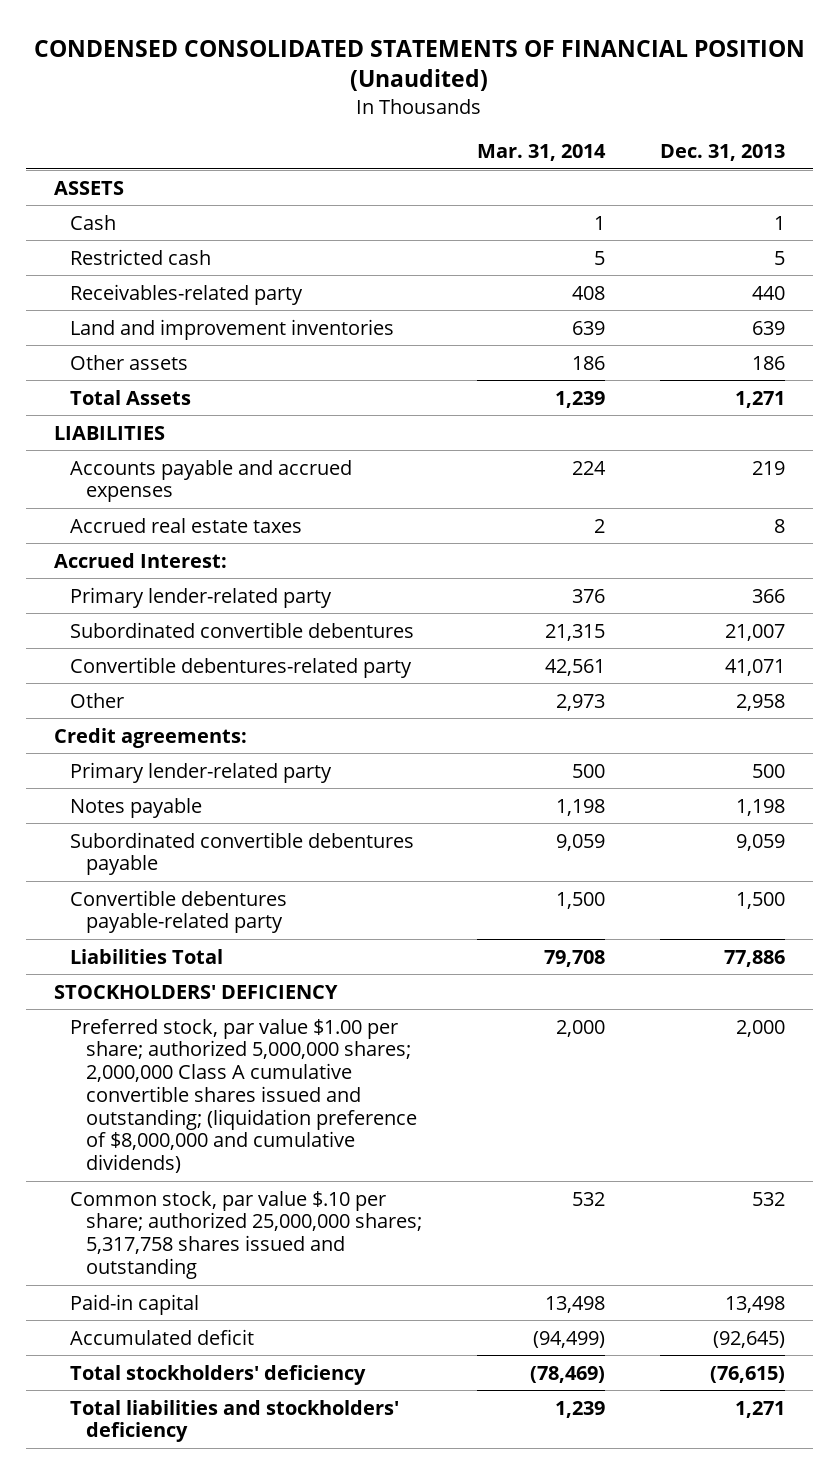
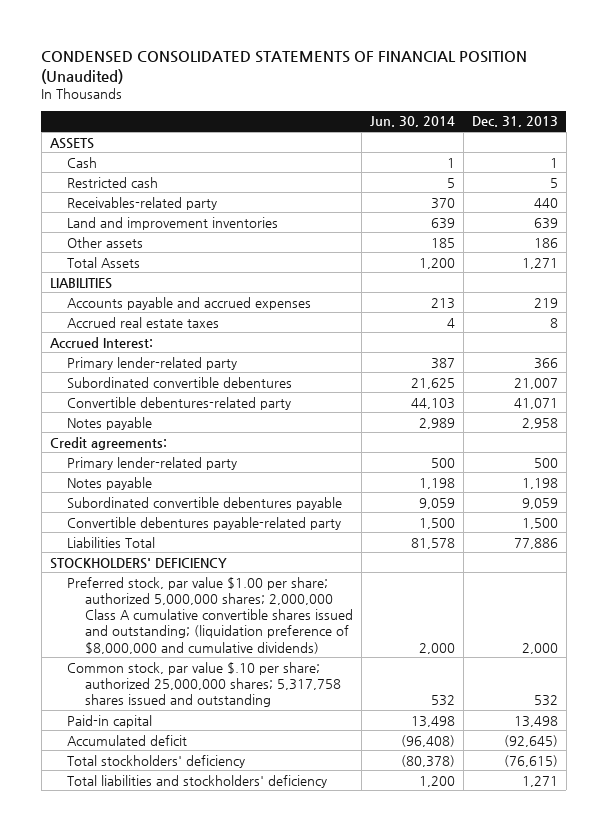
- | Mar. 31, 2014 | Dec. 31, 2013
+ | Jun. 30, 2014 | Dec. 31, 2013
- Other | 2,973 | 2,958
+ Notes payable | 2,989 | 2,958

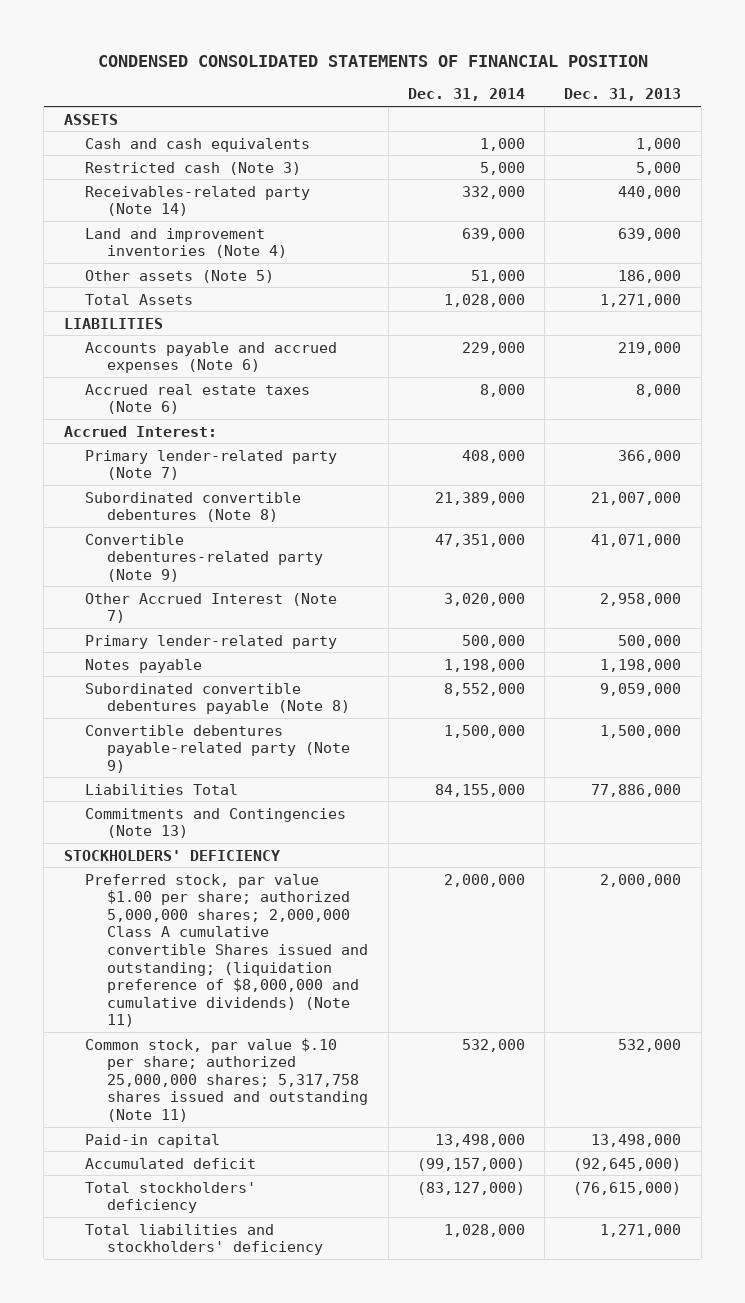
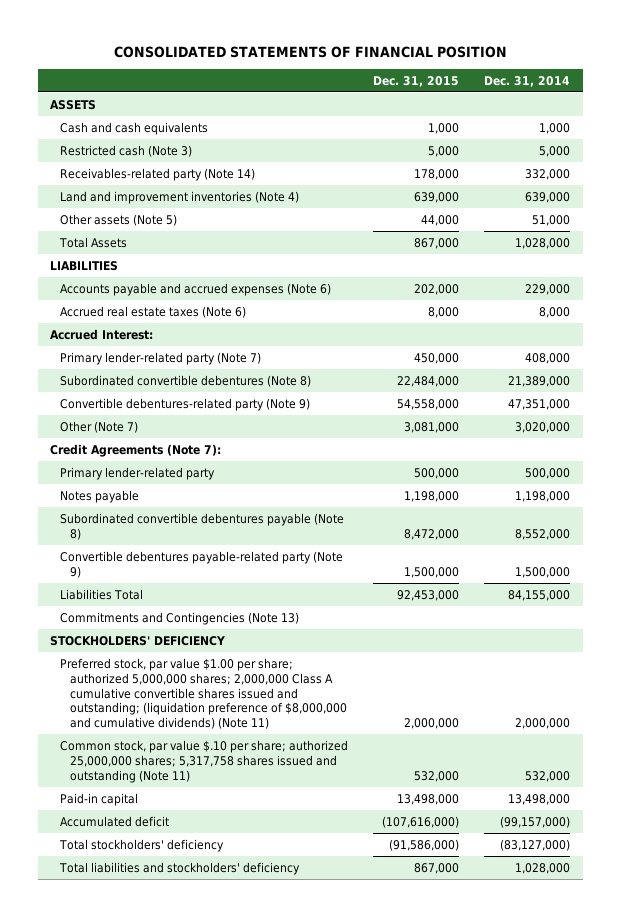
- CONDENSED CONSOLIDATED STATEMENTS OF FINANCIAL POSITION
+ CONSOLIDATED STATEMENTS OF FINANCIAL POSITION
- | Dec. 31, 2014 | Dec. 31, 2013
+ | Dec. 31, 2015 | Dec. 31, 2014
- Other Accrued Interest (Note 7) | 3,020,000 | 2,958,000
+ Other (Note 7) | 3,081,000 | 3,020,000
+ Credit Agreements (Note 7):
- Preferred stock, par value $1.00 per share; authorized 5,000,000 shares; 2,000,000 Class A cumulative convertible Shares issued and outstanding; (liquidation preference of $8,000,000 and cumulative dividends) (Note 11) | 2,000,000 | 2,000,000
+ Preferred stock, par value $1.00 per share; authorized 5,000,000 shares; 2,000,000 Class A cumulative convertible shares issued and outstanding; (liquidation preference of $8,000,000 and cumulative dividends) (Note 11) | 2,000,000 | 2,000,000

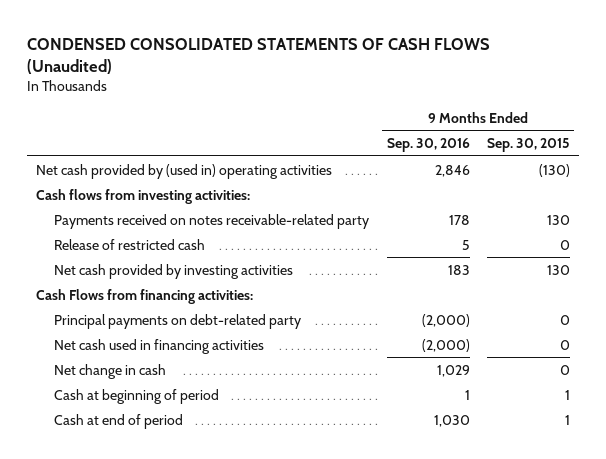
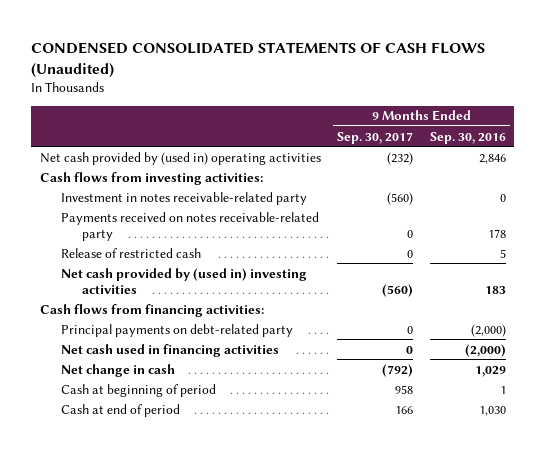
- | 9 Months Ended Sep. 30, 2016 | 9 Months Ended Sep. 30, 2015
+ | 9 Months Ended Sep. 30, 2017 | 9 Months Ended Sep. 30, 2016
+ Investment in notes receivable-related party | (560) | 0
- Net cash provided by investing activities | 183 | 130
- Cash Flows from financing activities:
+ Net cash provided by (used in) investing activities | (560) | 183
+ Cash flows from financing activities:

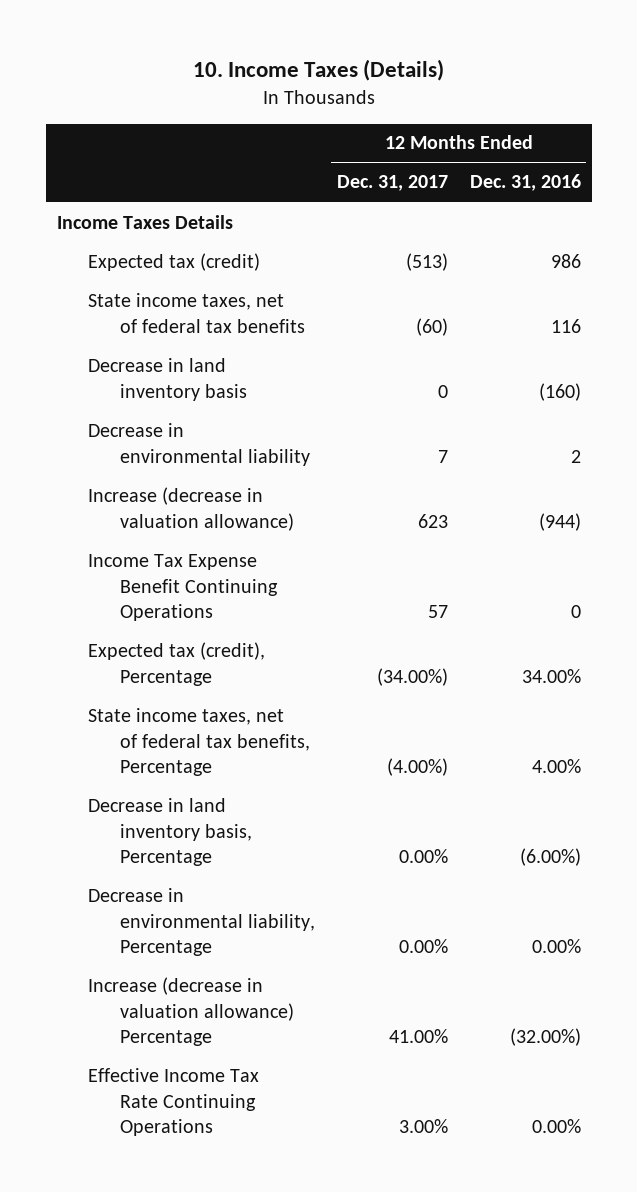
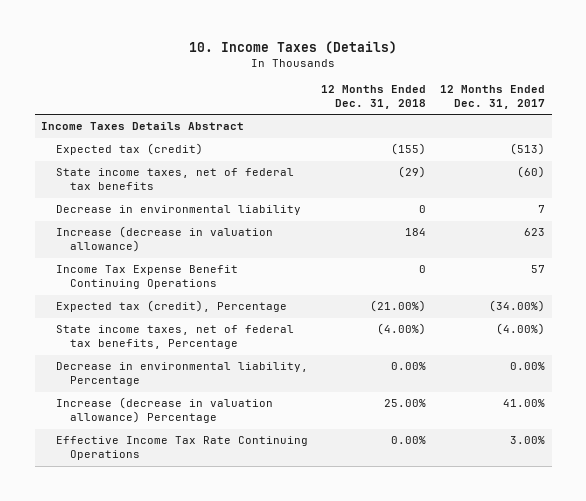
- | 12 Months Ended Dec. 31, 2017 | 12 Months Ended Dec. 31, 2016
+ | 12 Months Ended Dec. 31, 2018 | 12 Months Ended Dec. 31, 2017
- Income Taxes Details
+ Income Taxes Details Abstract
- Decrease in land inventory basis | 0 | (160)
- Decrease in land inventory basis, Percentage | 0.00% | (6.00%)

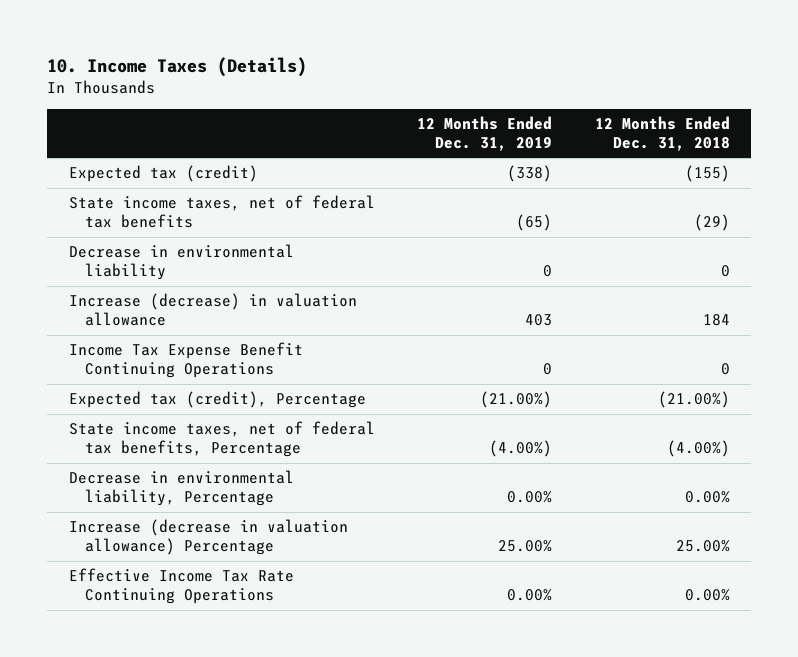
- | 12 Months Ended Dec. 31, 2018 | 12 Months Ended Dec. 31, 2017
+ | 12 Months Ended Dec. 31, 2019 | 12 Months Ended Dec. 31, 2018
- Income Taxes Details Abstract
- Increase (decrease in valuation allowance) | 184 | 623
+ Increase (decrease) in valuation allowance | 403 | 184

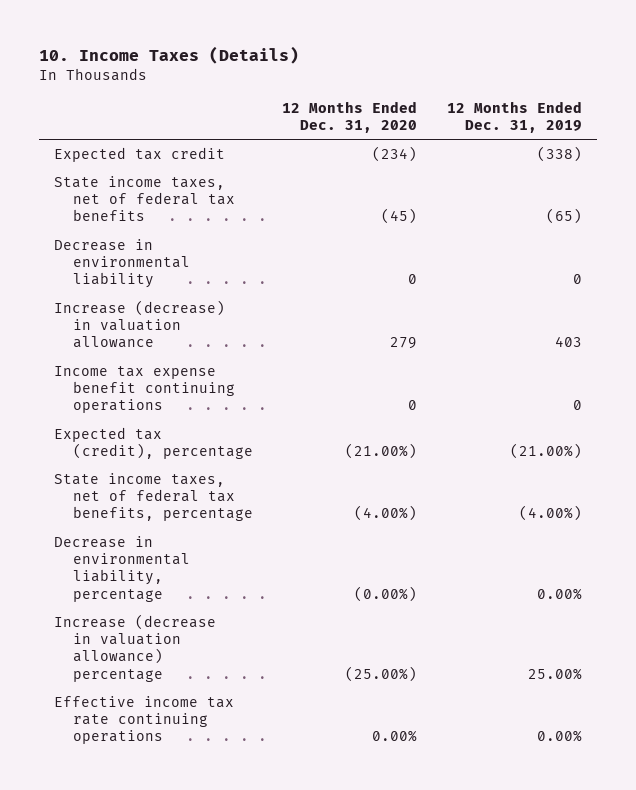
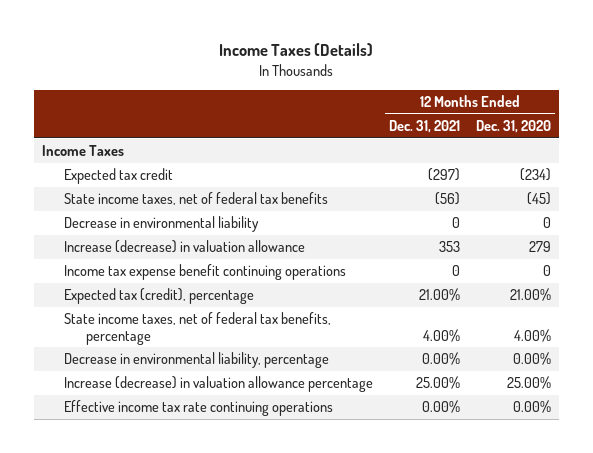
- 10. Income Taxes (Details)
+ Income Taxes (Details)
- | 12 Months Ended Dec. 31, 2020 | 12 Months Ended Dec. 31, 2019
+ | 12 Months Ended Dec. 31, 2021 | 12 Months Ended Dec. 31, 2020
+ Income Taxes
- Expected tax (credit), percentage | (21.00%) | (21.00%)
- State income taxes, net of federal tax benefits, percentage | (4.00%) | (4.00%)
- Decrease in environmental liability, percentage | (0.00%) | 0.00%
- Increase (decrease in valuation allowance) percentage | (25.00%) | 25.00%
+ Expected tax (credit), percentage | 21.00% | 21.00%
+ State income taxes, net of federal tax benefits, percentage | 4.00% | 4.00%
+ Decrease in environmental liability, percentage | 0.00% | 0.00%
+ Increase (decrease) in valuation allowance percentage | 25.00% | 25.00%

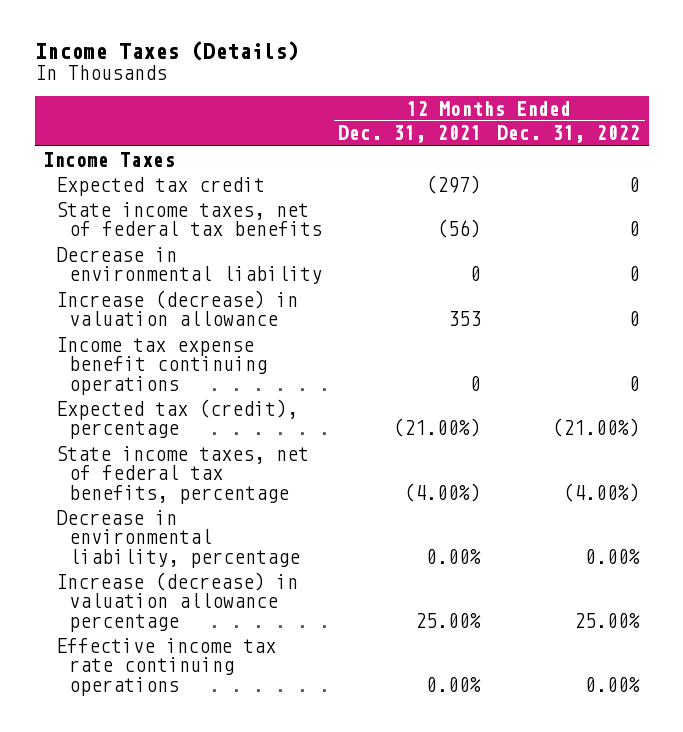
- | 12 Months Ended Dec. 31, 2021 | 12 Months Ended Dec. 31, 2020
+ | 12 Months Ended Dec. 31, 2021 | 12 Months Ended Dec. 31, 2022
- Expected tax (credit), percentage | 21.00% | 21.00%
- State income taxes, net of federal tax benefits, percentage | 4.00% | 4.00%
+ Expected tax (credit), percentage | (21.00%) | (21.00%)
+ State income taxes, net of federal tax benefits, percentage | (4.00%) | (4.00%)

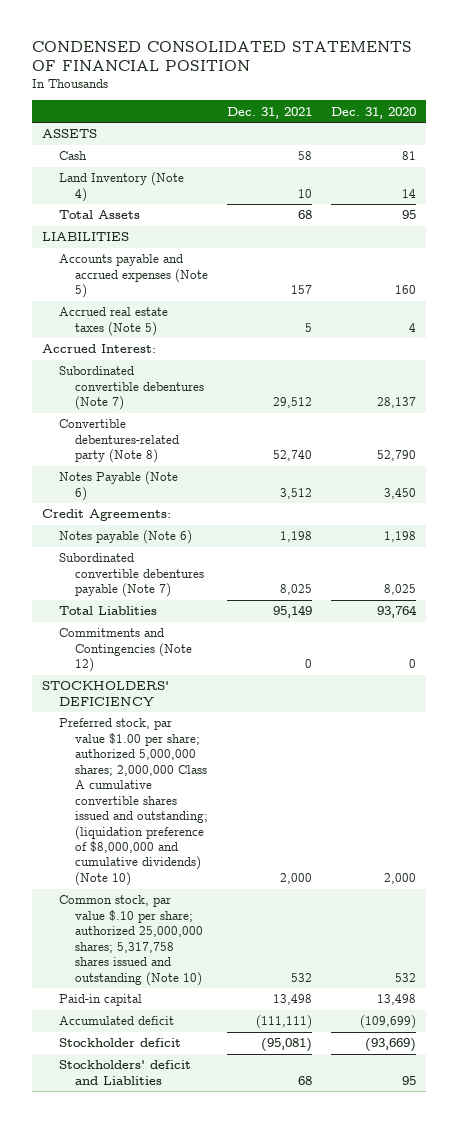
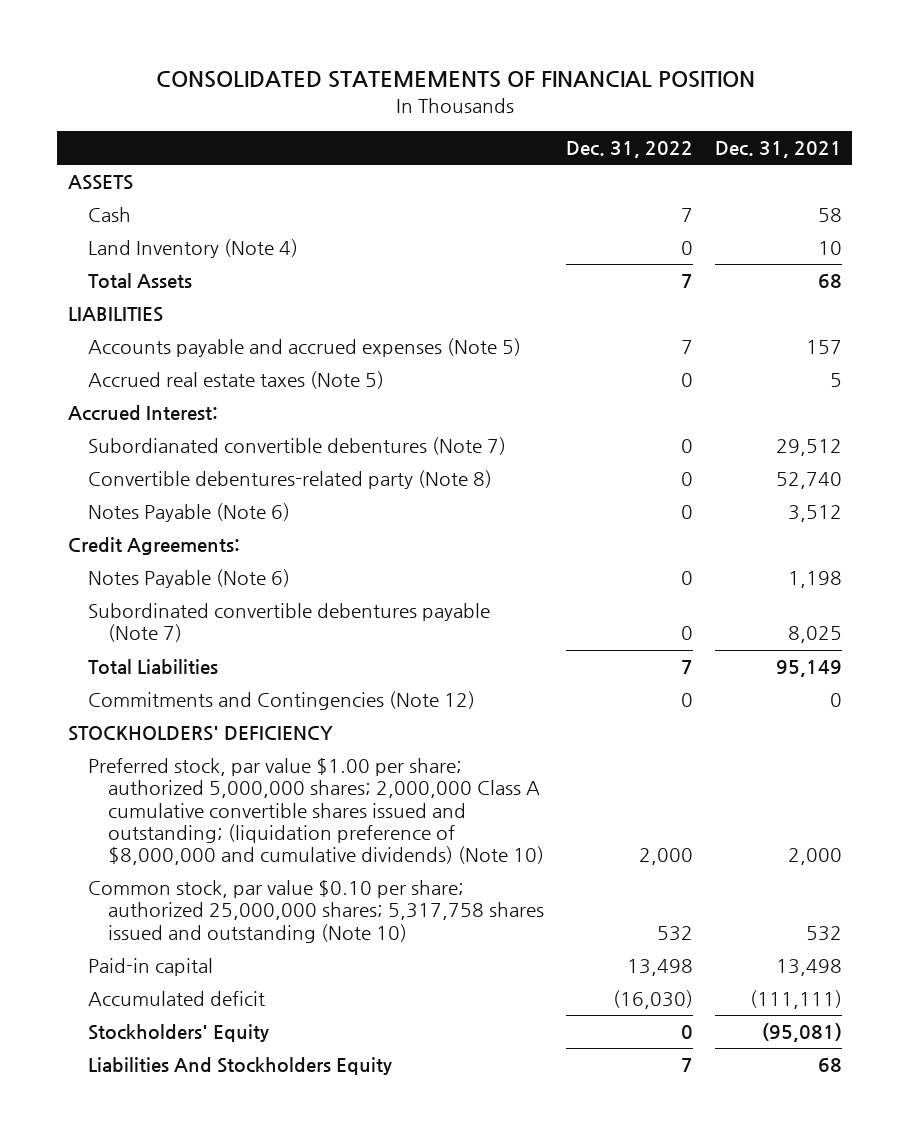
- CONDENSED CONSOLIDATED STATEMENTS OF FINANCIAL POSITION
+ CONSOLIDATED STATEMEMENTS OF FINANCIAL POSITION
- | Dec. 31, 2021 | Dec. 31, 2020
+ | Dec. 31, 2022 | Dec. 31, 2021
- Subordinated convertible debentures (Note 7) | 29,512 | 28,137
+ Subordianated convertible debentures (Note 7) | 0 | 29,512
- Notes payable (Note 6) | 1,198 | 1,198
+ Notes Payable (Note 6) | 0 | 1,198
- Total Liablities | 95,149 | 93,764
+ Total Liabilities | 7 | 95,149
- Common stock, par value $.10 per share; authorized 25,000,000 shares; 5,317,758 shares issued and outstanding (Note 10) | 532 | 532
+ Common stock, par value $0.10 per share; authorized 25,000,000 shares; 5,317,758 shares issued and outstanding (Note 10) | 532 | 532
- Stockholder deficit | (95,081) | (93,669)
- Stockholders' deficit and Liablities | 68 | 95
+ Stockholders' Equity | 0 | (95,081)
+ Liabilities And Stockholders Equity | 7 | 68

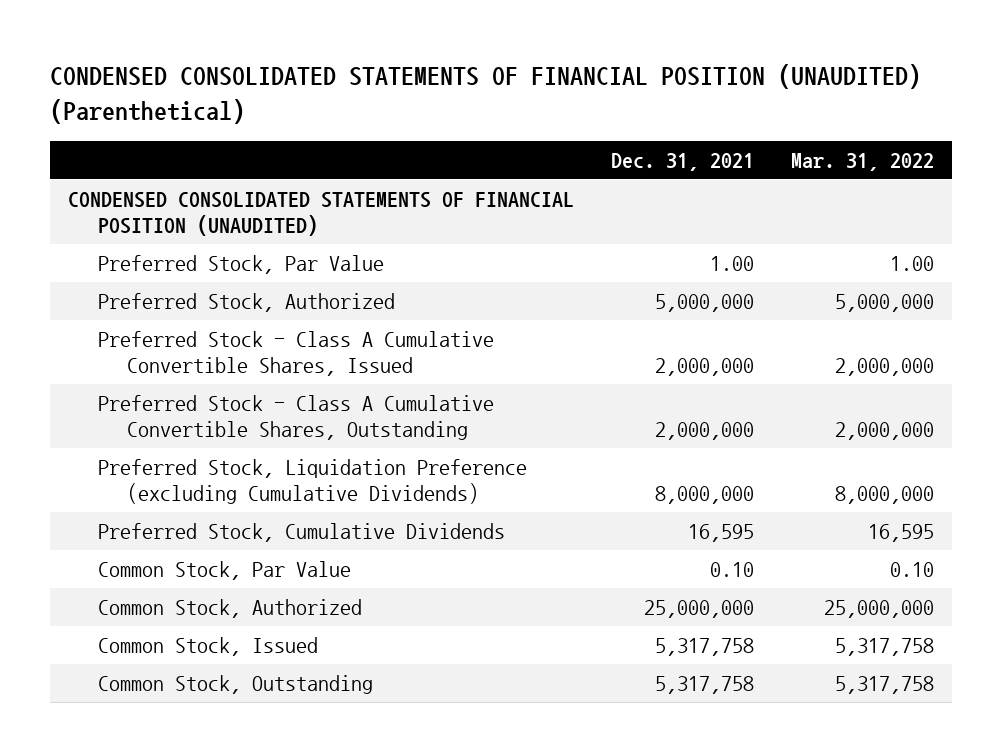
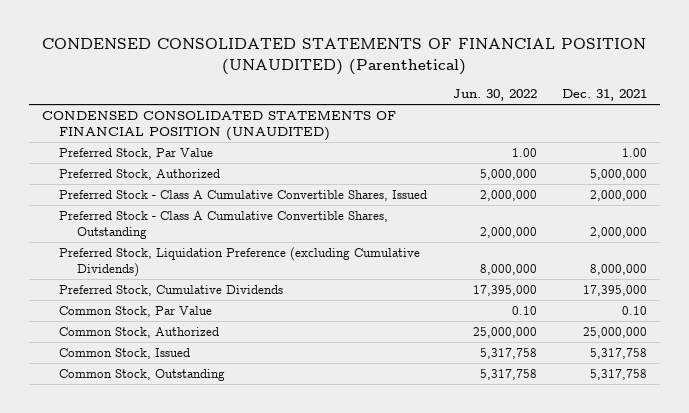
- | Dec. 31, 2021 | Mar. 31, 2022
+ | Jun. 30, 2022 | Dec. 31, 2021
- Preferred Stock, Cumulative Dividends | 16,595 | 16,595
+ Preferred Stock, Cumulative Dividends | 17,395,000 | 17,395,000

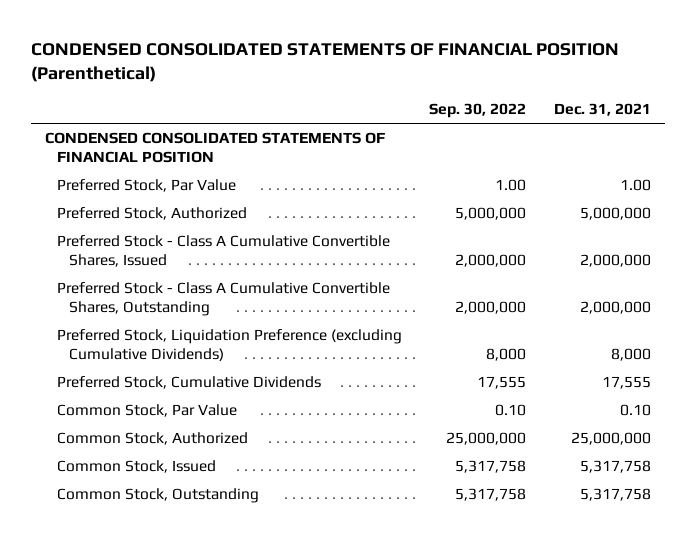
- CONDENSED CONSOLIDATED STATEMENTS OF FINANCIAL POSITION (UNAUDITED) (Parenthetical)
+ CONDENSED CONSOLIDATED STATEMENTS OF FINANCIAL POSITION (Parenthetical)
- | Jun. 30, 2022 | Dec. 31, 2021
+ | Sep. 30, 2022 | Dec. 31, 2021
- CONDENSED CONSOLIDATED STATEMENTS OF FINANCIAL POSITION (UNAUDITED)
+ CONDENSED CONSOLIDATED STATEMENTS OF FINANCIAL POSITION
- Preferred Stock, Liquidation Preference (excluding Cumulative Dividends) | 8,000,000 | 8,000,000
- Preferred Stock, Cumulative Dividends | 17,395,000 | 17,395,000
+ Preferred Stock, Liquidation Preference (excluding Cumulative Dividends) | 8,000 | 8,000
+ Preferred Stock, Cumulative Dividends | 17,555 | 17,555

